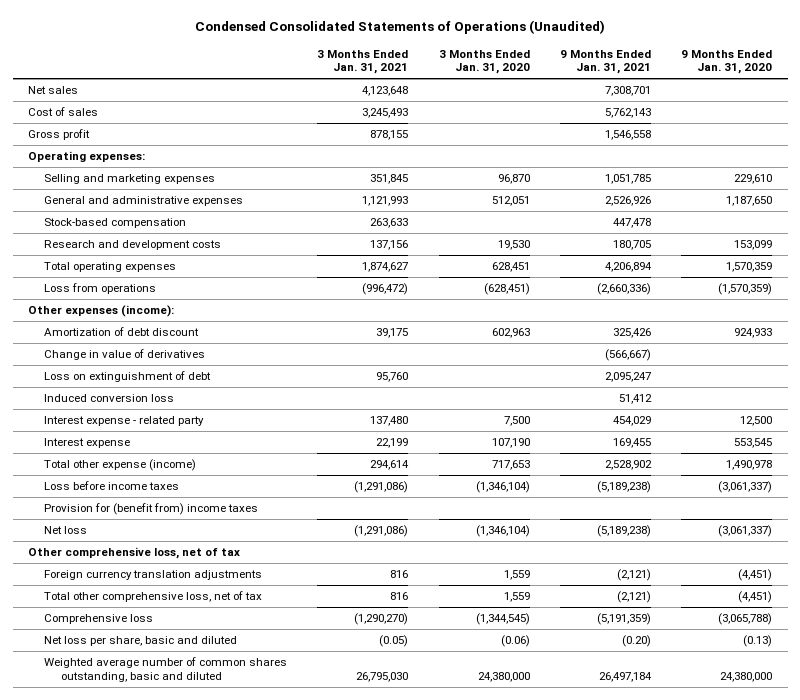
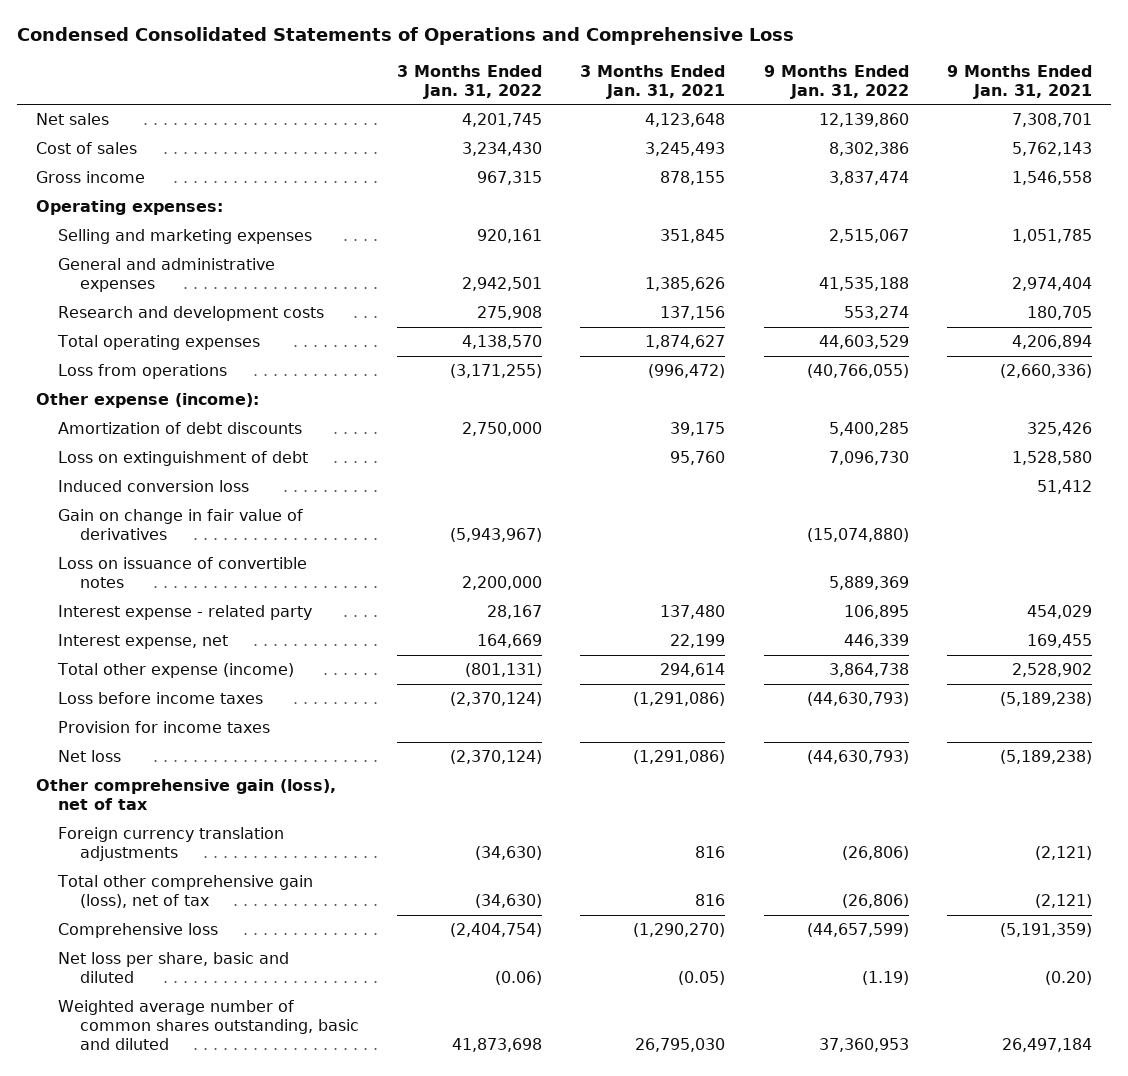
- Condensed Consolidated Statements of Operations (Unaudited)
+ Condensed Consolidated Statements of Operations and Comprehensive Loss
- | 3 Months Ended Jan. 31, 2021 | 3 Months Ended Jan. 31, 2020 | 9 Months Ended Jan. 31, 2021 | 9 Months Ended Jan. 31, 2020
+ | 3 Months Ended Jan. 31, 2022 | 3 Months Ended Jan. 31, 2021 | 9 Months Ended Jan. 31, 2022 | 9 Months Ended Jan. 31, 2021
- Gross profit | 878,155 | | 1,546,558 |
+ Gross income | 967,315 | 878,155 | 3,837,474 | 1,546,558
- General and administrative expenses | 1,121,993 | 512,051 | 2,526,926 | 1,187,650
- Stock-based compensation | 263,633 | | 447,478 |
+ General and administrative expenses | 2,942,501 | 1,385,626 | 41,535,188 | 2,974,404
- Other expenses (income):
- Amortization of debt discount | 39,175 | 602,963 | 325,426 | 924,933
- Change in value of derivatives | | | (566,667) |
- Loss on extinguishment of debt | 95,760 | | 2,095,247 |
+ Other expense (income):
+ Amortization of debt discounts | 2,750,000 | 39,175 | 5,400,285 | 325,426
+ Loss on extinguishment of debt | | 95,760 | 7,096,730 | 1,528,580
+ Gain on change in fair value of derivatives | (5,943,967) | | (15,074,880) |
+ Loss on issuance of convertible notes | 2,200,000 | | 5,889,369 |
- Interest expense | 22,199 | 107,190 | 169,455 | 553,545
+ Interest expense, net | 164,669 | 22,199 | 446,339 | 169,455
- Provision for (benefit from) income taxes
+ Provision for income taxes
- Other comprehensive loss, net of tax
+ Other comprehensive gain (loss), net of tax
- Total other comprehensive loss, net of tax | 816 | 1,559 | (2,121) | (4,451)
+ Total other comprehensive gain (loss), net of tax | (34,630) | 816 | (26,806) | (2,121)

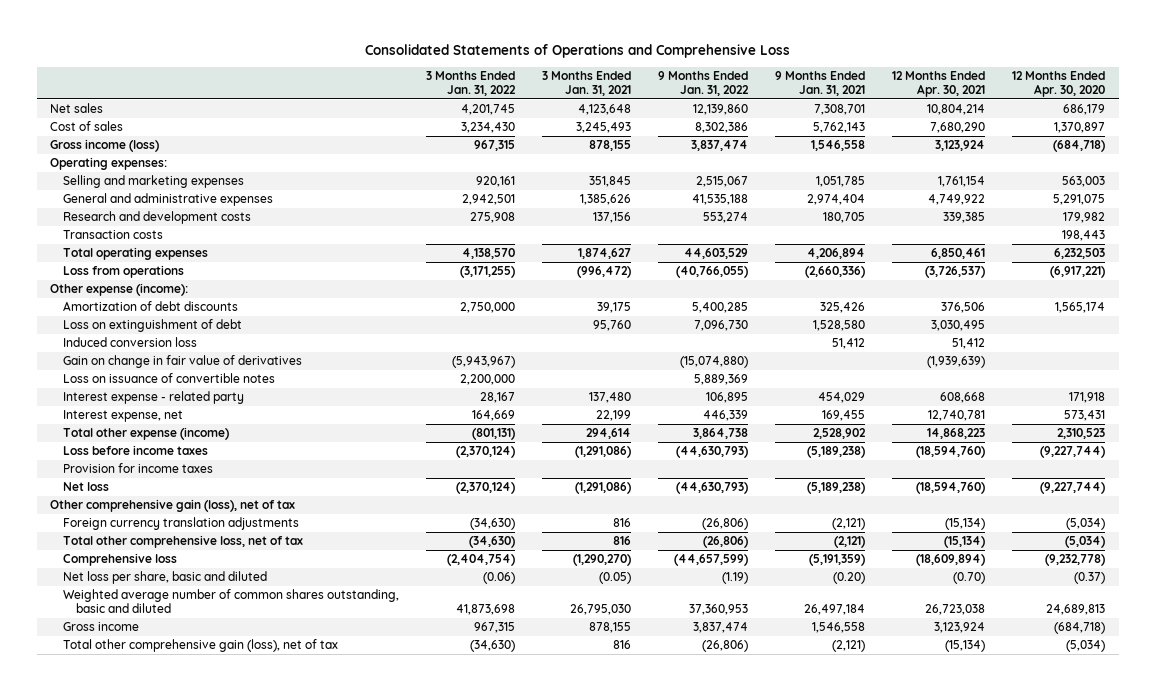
- Condensed Consolidated Statements of Operations and Comprehensive Loss
+ Consolidated Statements of Operations and Comprehensive Loss
- | 3 Months Ended Jan. 31, 2022 | 3 Months Ended Jan. 31, 2021 | 9 Months Ended Jan. 31, 2022 | 9 Months Ended Jan. 31, 2021
+ | 3 Months Ended Jan. 31, 2022 | 3 Months Ended Jan. 31, 2021 | 9 Months Ended Jan. 31, 2022 | 9 Months Ended Jan. 31, 2021 | 12 Months Ended Apr. 30, 2021 | 12 Months Ended Apr. 30, 2020
+ Gross income (loss) | 967,315 | 878,155 | 3,837,474 | 1,546,558 | 3,123,924 | (684,718)
+ Transaction costs | | | | | | 198,443
+ Total other comprehensive loss, net of tax | (34,630) | 816 | (26,806) | (2,121) | (15,134) | (5,034)
moved down: Gross income | 967,315 | 878,155 | 3,837,474 | 1,546,558 | 3,123,924 | (684,718)
moved down: Total other comprehensive gain (loss), net of tax | (34,630) | 816 | (26,806) | (2,121) | (15,134) | (5,034)

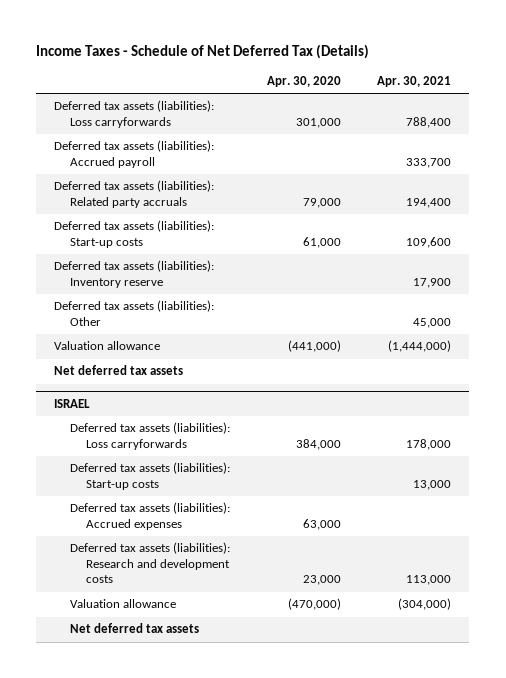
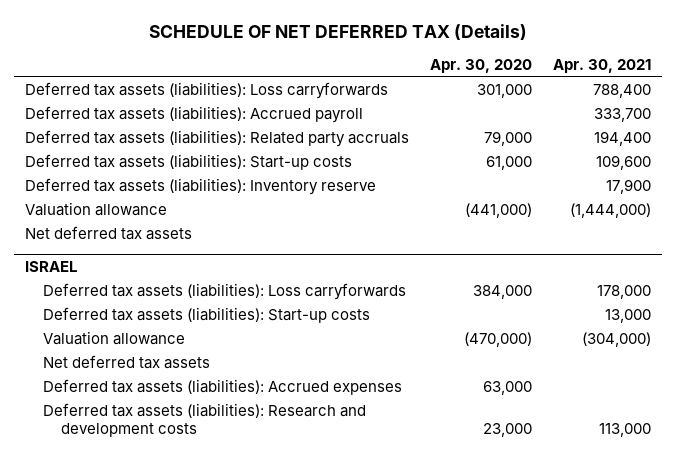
- Income Taxes - Schedule of Net Deferred Tax (Details)
+ SCHEDULE OF NET DEFERRED TAX (Details)
- Deferred tax assets (liabilities): Other | | 45,000
@ ISRAEL
moved down: Deferred tax assets (liabilities): Accrued expenses | 63,000 |
moved down: Deferred tax assets (liabilities): Research and development costs | 23,000 | 113,000

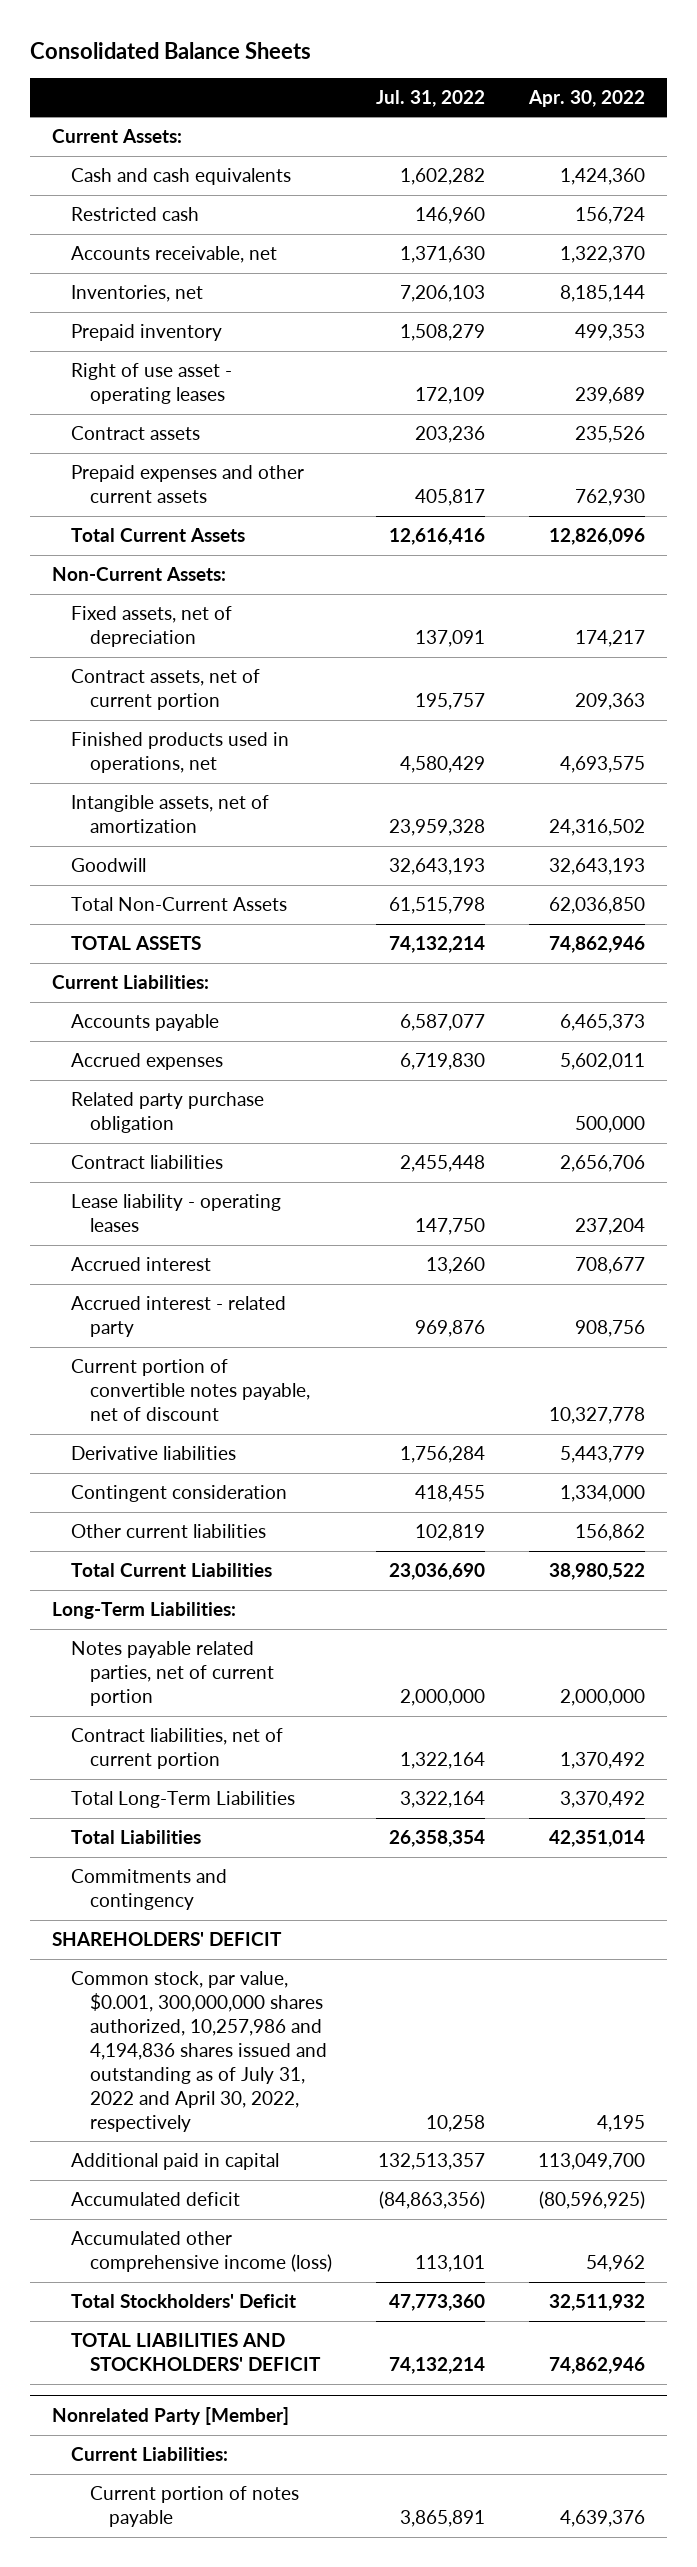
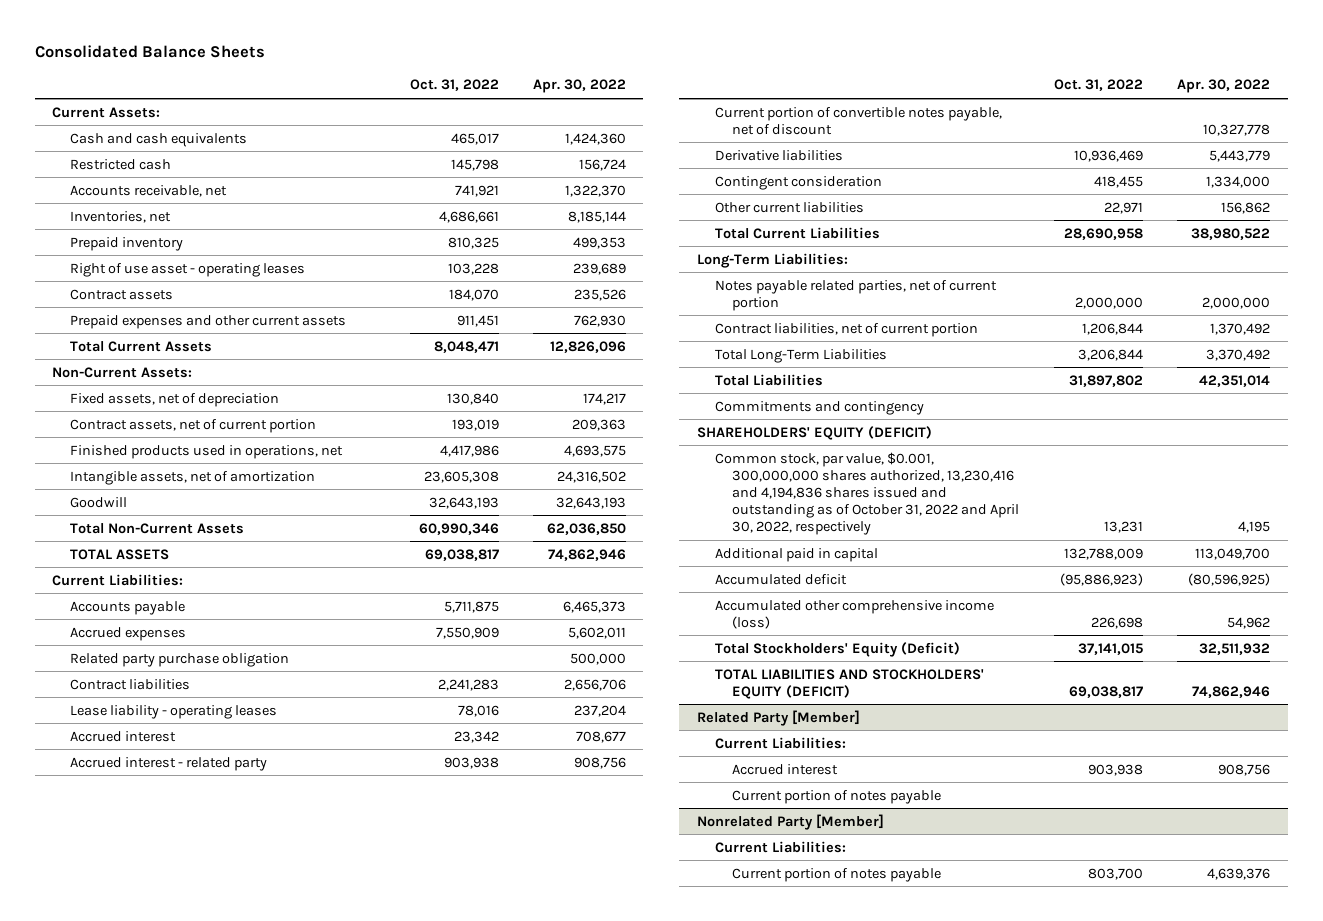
- | Jul. 31, 2022 | Apr. 30, 2022
+ | Oct. 31, 2022 | Apr. 30, 2022
- SHAREHOLDERS' DEFICIT
- Common stock, par value, $0.001, 300,000,000 shares authorized, 10,257,986 and 4,194,836 shares issued and outstanding as of July 31, 2022 and April 30, 2022, respectively | 10,258 | 4,195
+ SHAREHOLDERS' EQUITY (DEFICIT)
+ Common stock, par value, $0.001, 300,000,000 shares authorized, 13,230,416 and 4,194,836 shares issued and outstanding as of October 31, 2022 and April 30, 2022, respectively | 13,231 | 4,195
- Total Stockholders' Deficit | 47,773,360 | 32,511,932
- TOTAL LIABILITIES AND STOCKHOLDERS' DEFICIT | 74,132,214 | 74,862,946
+ Total Stockholders' Equity (Deficit) | 37,141,015 | 32,511,932
+ TOTAL LIABILITIES AND STOCKHOLDERS' EQUITY (DEFICIT) | 69,038,817 | 74,862,946
+ Related Party [Member]
+ Current Liabilities:
+ Accrued interest | 903,938 | 908,756
+ Current portion of notes payable

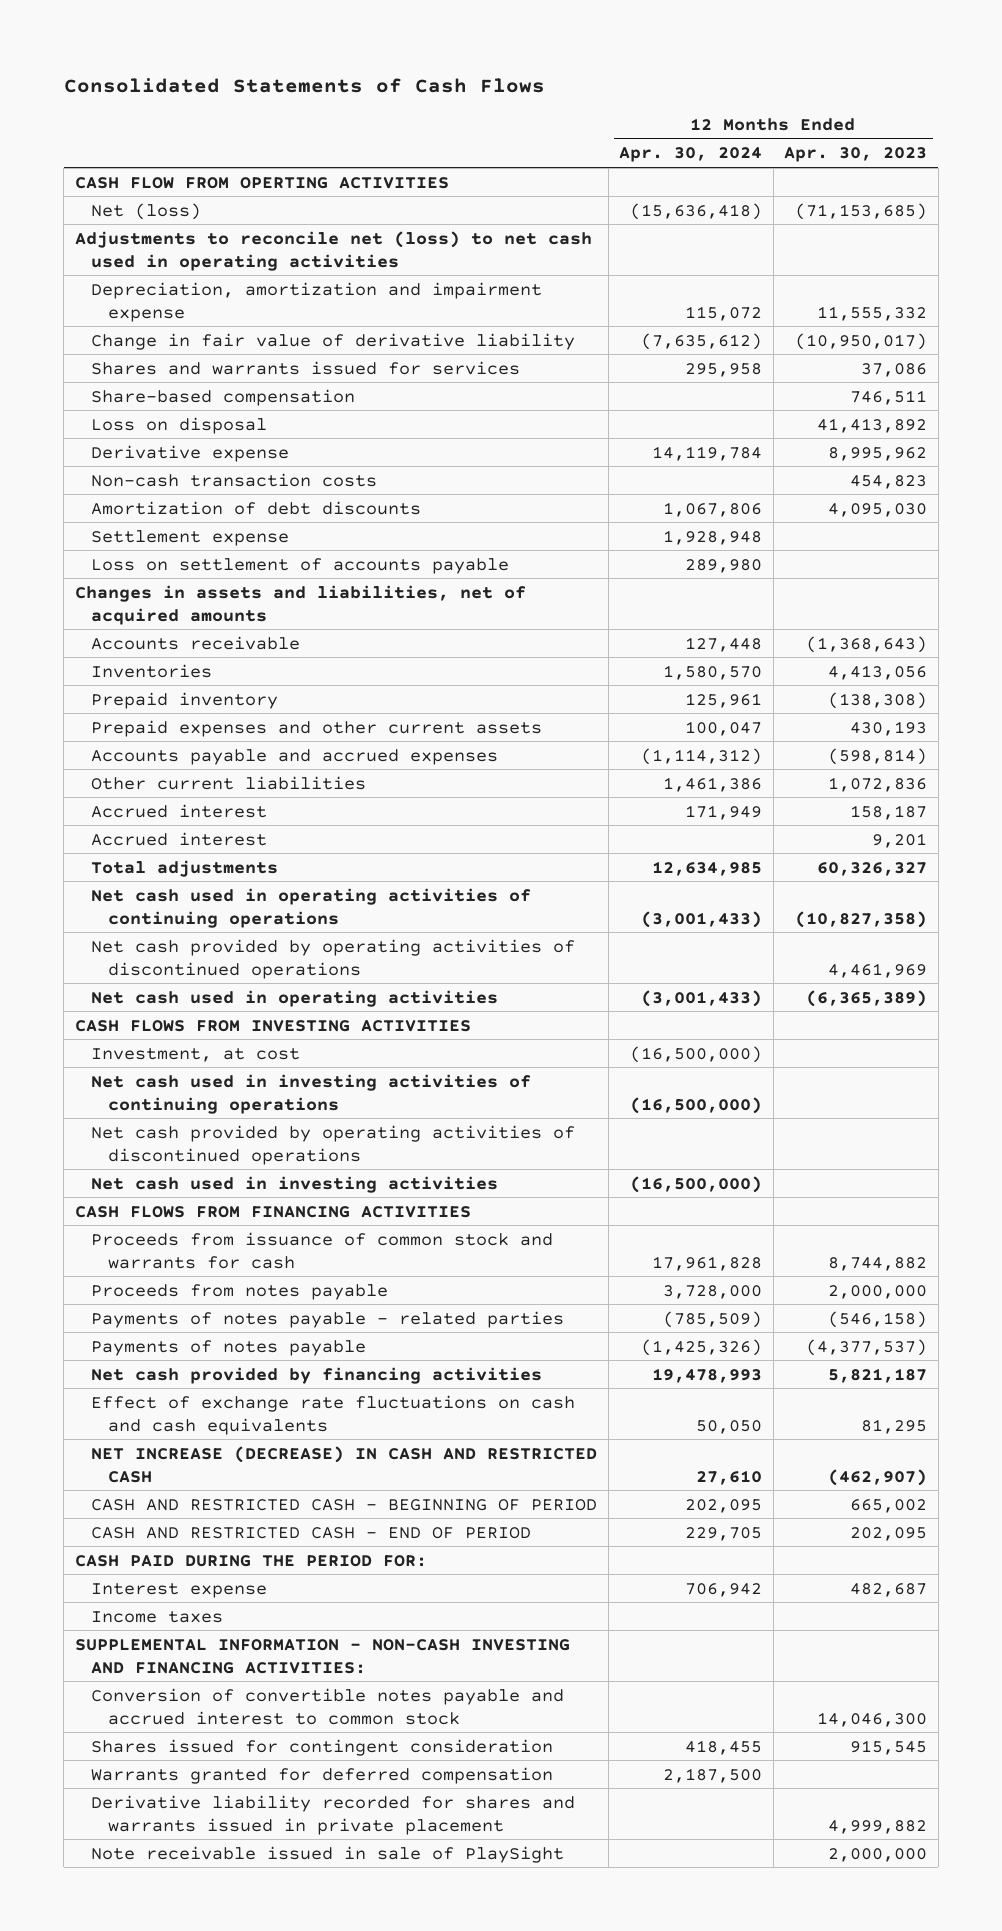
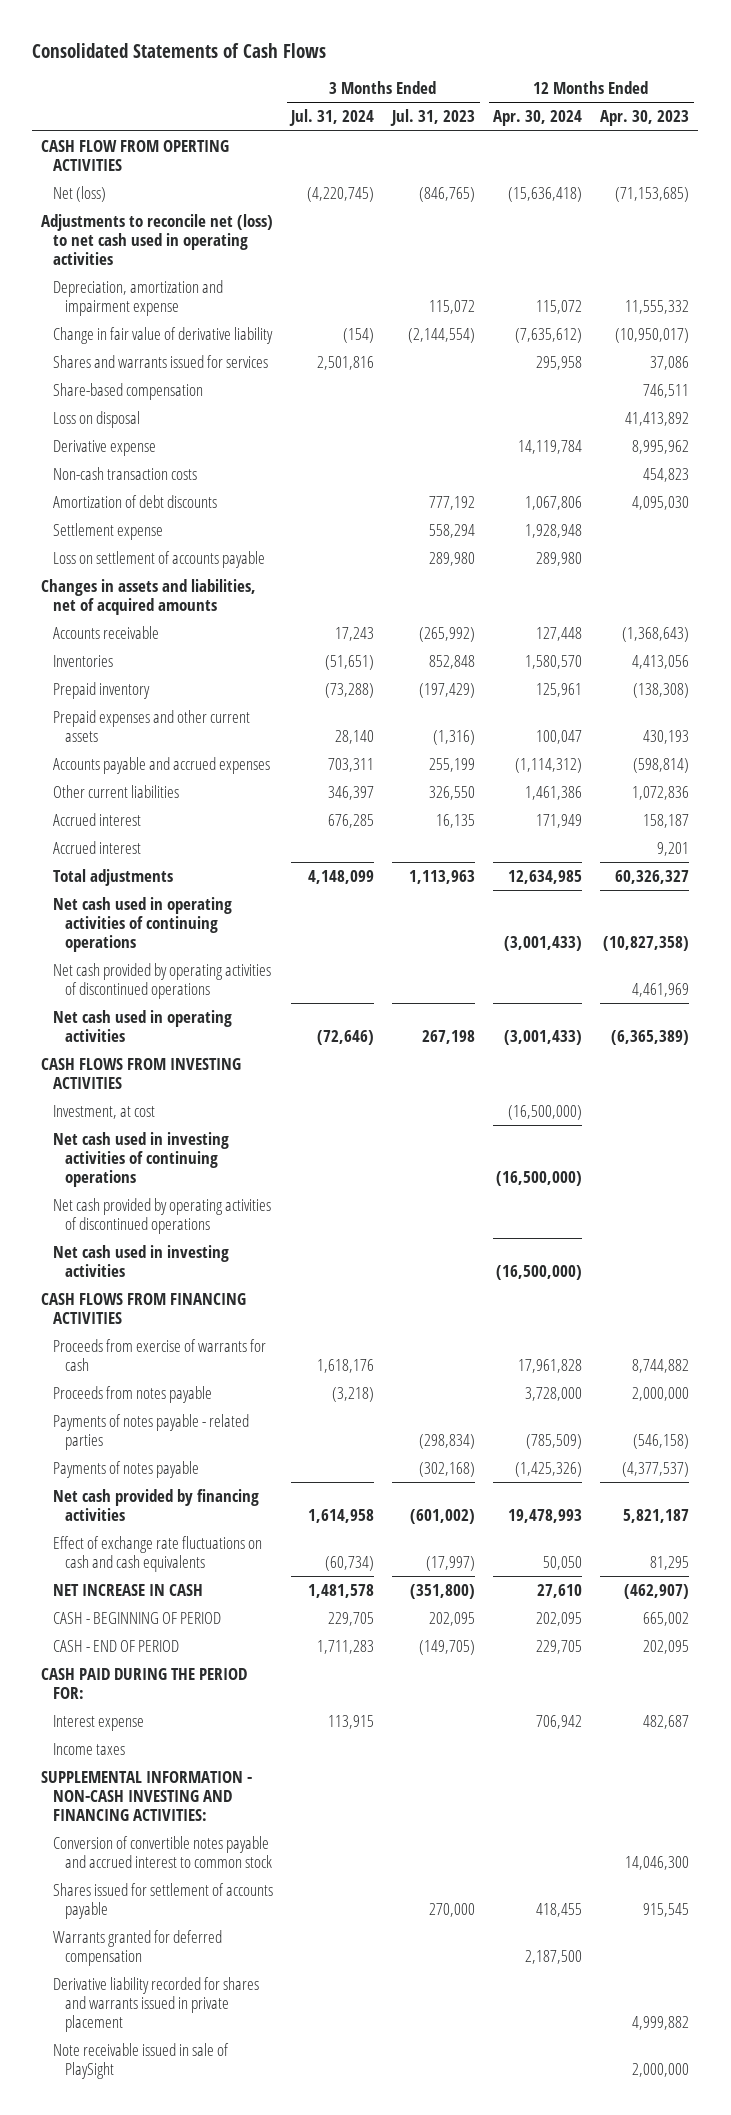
- | 12 Months Ended Apr. 30, 2024 | 12 Months Ended Apr. 30, 2023
+ | 3 Months Ended Jul. 31, 2024 | 3 Months Ended Jul. 31, 2023 | 12 Months Ended Apr. 30, 2024 | 12 Months Ended Apr. 30, 2023
- Proceeds from issuance of common stock and warrants for cash | 17,961,828 | 8,744,882
+ Proceeds from exercise of warrants for cash | 1,618,176 | | 17,961,828 | 8,744,882
- NET INCREASE (DECREASE) IN CASH AND RESTRICTED CASH | 27,610 | (462,907)
- CASH AND RESTRICTED CASH - BEGINNING OF PERIOD | 202,095 | 665,002
- CASH AND RESTRICTED CASH - END OF PERIOD | 229,705 | 202,095
+ NET INCREASE IN CASH | 1,481,578 | (351,800) | 27,610 | (462,907)
+ CASH - BEGINNING OF PERIOD | 229,705 | 202,095 | 202,095 | 665,002
+ CASH - END OF PERIOD | 1,711,283 | (149,705) | 229,705 | 202,095
- Shares issued for contingent consideration | 418,455 | 915,545
+ Shares issued for settlement of accounts payable | | 270,000 | 418,455 | 915,545

